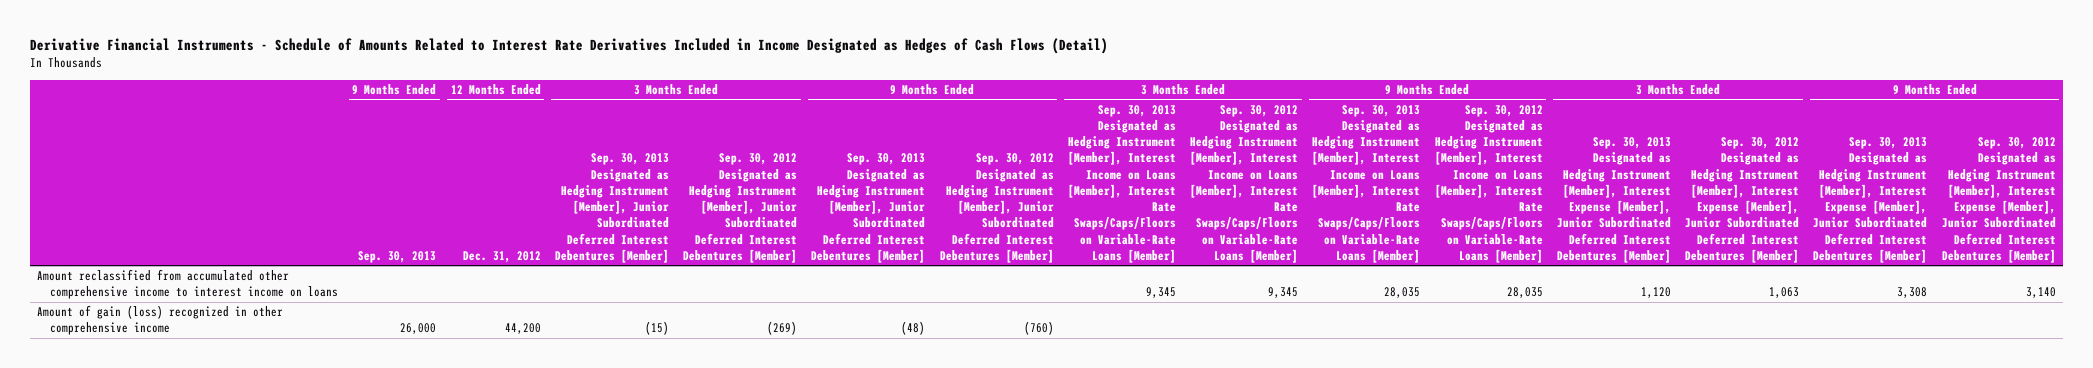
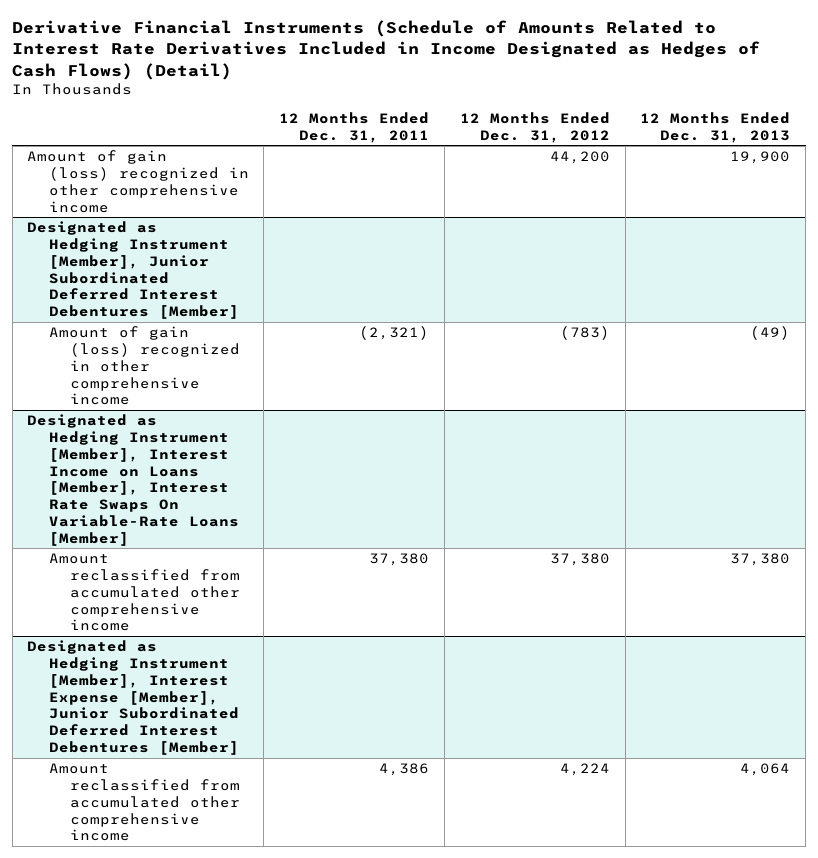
- Derivative Financial Instruments - Schedule of Amounts Related to Interest Rate Derivatives Included in Income Designated as Hedges of Cash Flows (Detail)
+ Derivative Financial Instruments (Schedule of Amounts Related to Interest Rate Derivatives Included in Income Designated as Hedges of Cash Flows) (Detail)
- | 9 Months Ended Sep. 30, 2013 | 12 Months Ended Dec. 31, 2012 | 3 Months Ended Sep. 30, 2013 Designated as Hedging Instrument [Member], Junior Subordinated Deferred Interest Debentures [Member] | 3 Months Ended Sep. 30, 2012 Designated as Hedging Instrument [Member], Junior Subordinated Deferred Interest Debentures [Member] | 9 Months Ended Sep. 30, 2013 Designated as Hedging Instrument [Member], Junior Subordinated Deferred Interest Debentures [Member] | 9 Months Ended Sep. 30, 2012 Designated as Hedging Instrument [Member], Junior Subordinated Deferred Interest Debentures [Member] | 3 Months Ended Sep. 30, 2013 Designated as Hedging Instrument [Member], Interest Income on Loans [Member], Interest Rate Swaps/Caps/Floors on Variable-Rate Loans [Member] | 3 Months Ended Sep. 30, 2012 Designated as Hedging Instrument [Member], Interest Income on Loans [Member], Interest Rate Swaps/Caps/Floors on Variable-Rate Loans [Member] | 9 Months Ended Sep. 30, 2013 Designated as Hedging Instrument [Member], Interest Income on Loans [Member], Interest Rate Swaps/Caps/Floors on Variable-Rate Loans [Member] | 9 Months Ended Sep. 30, 2012 Designated as Hedging Instrument [Member], Interest Income on Loans [Member], Interest Rate Swaps/Caps/Floors on Variable-Rate Loans [Member] | 3 Months Ended Sep. 30, 2013 Designated as Hedging Instrument [Member], Interest Expense [Member], Junior Subordinated Deferred Interest Debentures [Member] | 3 Months Ended Sep. 30, 2012 Designated as Hedging Instrument [Member], Interest Expense [Member], Junior Subordinated Deferred Interest Debentures [Member] | 9 Months Ended Sep. 30, 2013 Designated as Hedging Instrument [Member], Interest Expense [Member], Junior Subordinated Deferred Interest Debentures [Member] | 9 Months Ended Sep. 30, 2012 Designated as Hedging Instrument [Member], Interest Expense [Member], Junior Subordinated Deferred Interest Debentures [Member]
+ | 12 Months Ended Dec. 31, 2011 | 12 Months Ended Dec. 31, 2012 | 12 Months Ended Dec. 31, 2013
- Amount reclassified from accumulated other comprehensive income to interest income on loans | | | | | | | 9,345 | 9,345 | 28,035 | 28,035 | 1,120 | 1,063 | 3,308 | 3,140
+ Designated as Hedging Instrument [Member], Junior Subordinated Deferred Interest Debentures [Member]
+ Amount of gain (loss) recognized in other comprehensive income | (2,321) | (783) | (49)
+ Designated as Hedging Instrument [Member], Interest Income on Loans [Member], Interest Rate Swaps On Variable-Rate Loans [Member]
+ Amount reclassified from accumulated other comprehensive income | 37,380 | 37,380 | 37,380
+ Designated as Hedging Instrument [Member], Interest Expense [Member], Junior Subordinated Deferred Interest Debentures [Member]
+ Amount reclassified from accumulated other comprehensive income | 4,386 | 4,224 | 4,064

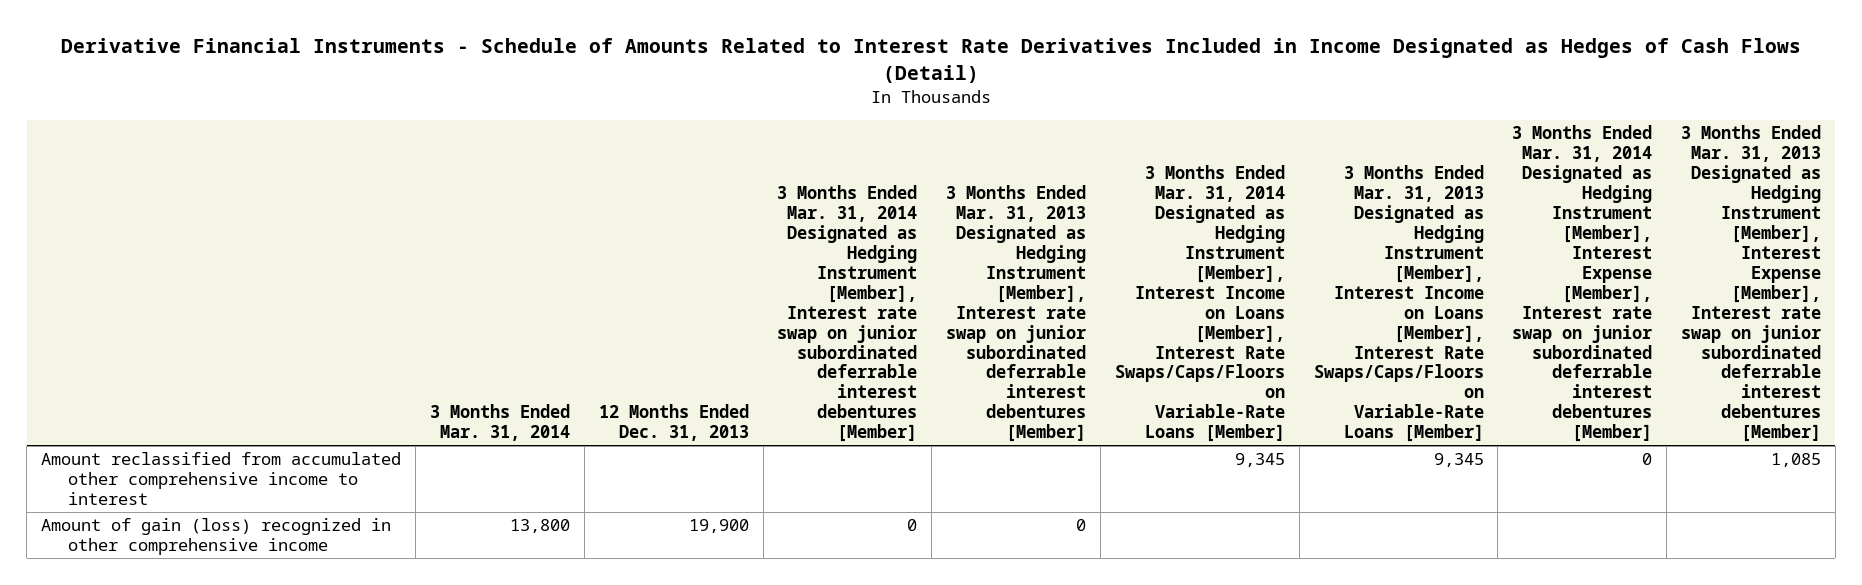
- Derivative Financial Instruments (Schedule of Amounts Related to Interest Rate Derivatives Included in Income Designated as Hedges of Cash Flows) (Detail)
+ Derivative Financial Instruments - Schedule of Amounts Related to Interest Rate Derivatives Included in Income Designated as Hedges of Cash Flows (Detail)
- | 12 Months Ended Dec. 31, 2011 | 12 Months Ended Dec. 31, 2012 | 12 Months Ended Dec. 31, 2013
+ | 3 Months Ended Mar. 31, 2014 | 12 Months Ended Dec. 31, 2013 | 3 Months Ended Mar. 31, 2014 Designated as Hedging Instrument [Member], Interest rate swap on junior subordinated deferrable interest debentures [Member] | 3 Months Ended Mar. 31, 2013 Designated as Hedging Instrument [Member], Interest rate swap on junior subordinated deferrable interest debentures [Member] | 3 Months Ended Mar. 31, 2014 Designated as Hedging Instrument [Member], Interest Income on Loans [Member], Interest Rate Swaps/Caps/Floors on Variable-Rate Loans [Member] | 3 Months Ended Mar. 31, 2013 Designated as Hedging Instrument [Member], Interest Income on Loans [Member], Interest Rate Swaps/Caps/Floors on Variable-Rate Loans [Member] | 3 Months Ended Mar. 31, 2014 Designated as Hedging Instrument [Member], Interest Expense [Member], Interest rate swap on junior subordinated deferrable interest debentures [Member] | 3 Months Ended Mar. 31, 2013 Designated as Hedging Instrument [Member], Interest Expense [Member], Interest rate swap on junior subordinated deferrable interest debentures [Member]
+ Amount reclassified from accumulated other comprehensive income to interest | | | | | 9,345 | 9,345 | 0 | 1,085
- Designated as Hedging Instrument [Member], Junior Subordinated Deferred Interest Debentures [Member]
- Amount of gain (loss) recognized in other comprehensive income | (2,321) | (783) | (49)
- Designated as Hedging Instrument [Member], Interest Income on Loans [Member], Interest Rate Swaps On Variable-Rate Loans [Member]
- Amount reclassified from accumulated other comprehensive income | 37,380 | 37,380 | 37,380
- Designated as Hedging Instrument [Member], Interest Expense [Member], Junior Subordinated Deferred Interest Debentures [Member]
- Amount reclassified from accumulated other comprehensive income | 4,386 | 4,224 | 4,064

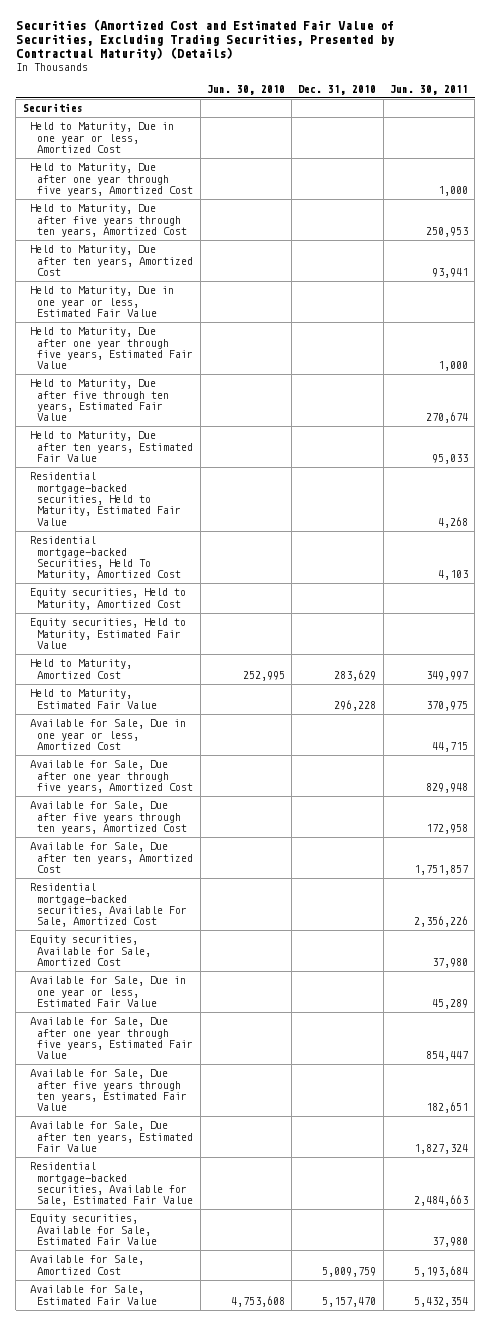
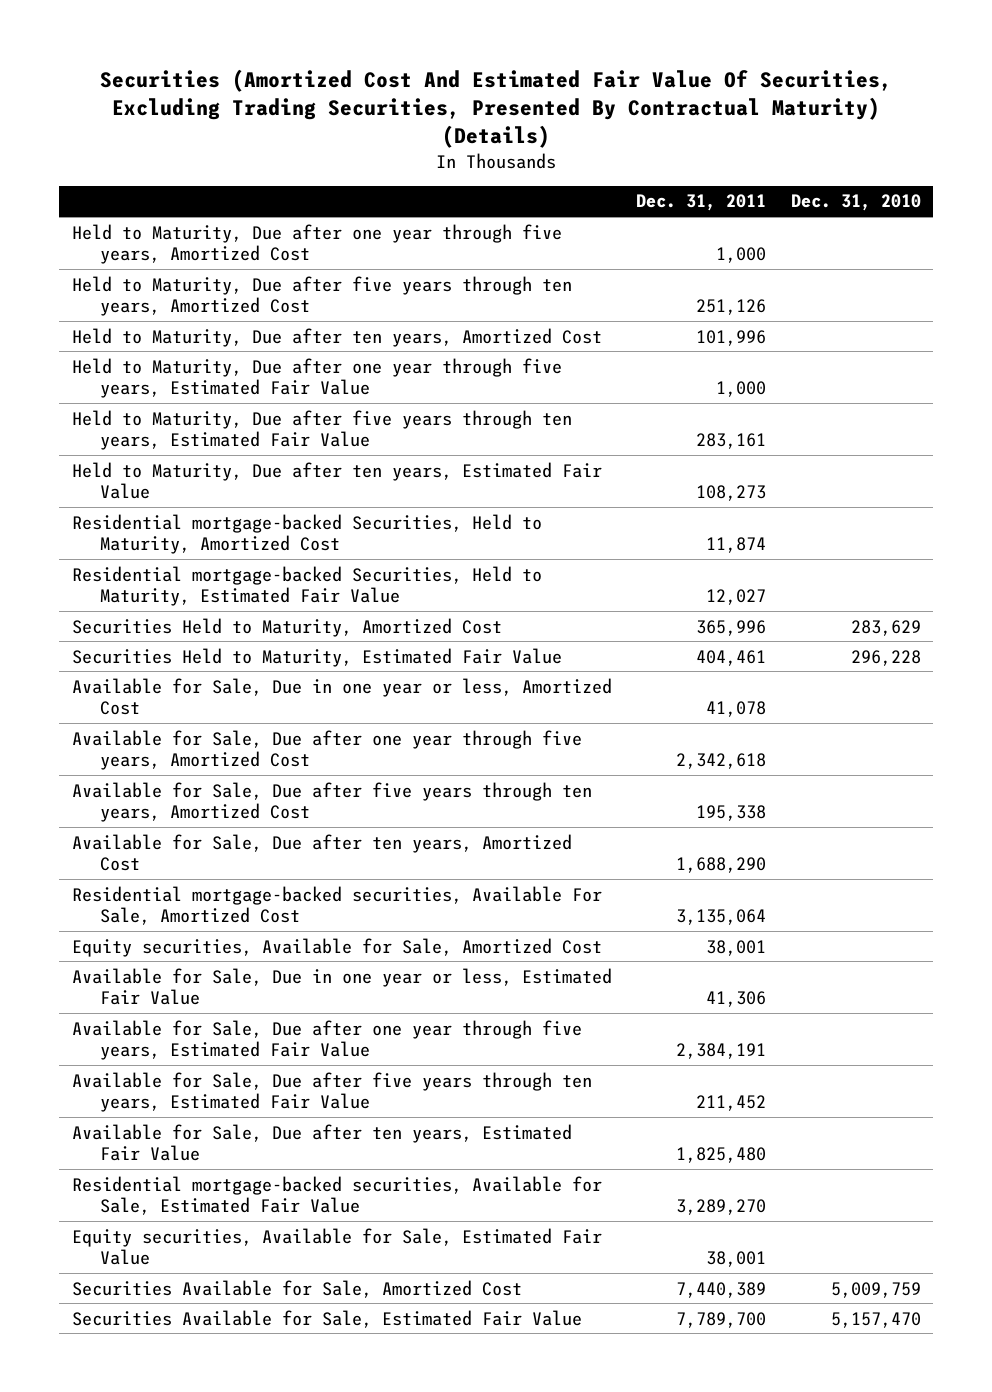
- Securities (Amortized Cost and Estimated Fair Value of Securities, Excluding Trading Securities, Presented by Contractual Maturity) (Details)
+ Securities (Amortized Cost And Estimated Fair Value Of Securities, Excluding Trading Securities, Presented By Contractual Maturity) (Details)
- | Jun. 30, 2010 | Dec. 31, 2010 | Jun. 30, 2011
+ | Dec. 31, 2011 | Dec. 31, 2010
- Securities
- Held to Maturity, Due in one year or less, Amortized Cost
- Held to Maturity, Due in one year or less, Estimated Fair Value
- Held to Maturity, Due after five through ten years, Estimated Fair Value | | | 270,674
+ Held to Maturity, Due after five years through ten years, Estimated Fair Value | 283,161 |
- Residential mortgage-backed securities, Held to Maturity, Estimated Fair Value | | | 4,268
- Residential mortgage-backed Securities, Held To Maturity, Amortized Cost | | | 4,103
- Equity securities, Held to Maturity, Amortized Cost
- Equity securities, Held to Maturity, Estimated Fair Value
- Held to Maturity, Amortized Cost | 252,995 | 283,629 | 349,997
- Held to Maturity, Estimated Fair Value | | 296,228 | 370,975
+ Residential mortgage-backed Securities, Held to Maturity, Amortized Cost | 11,874 |
+ Residential mortgage-backed Securities, Held to Maturity, Estimated Fair Value | 12,027 |
+ Securities Held to Maturity, Amortized Cost | 365,996 | 283,629
+ Securities Held to Maturity, Estimated Fair Value | 404,461 | 296,228
- Available for Sale, Amortized Cost | | 5,009,759 | 5,193,684
- Available for Sale, Estimated Fair Value | 4,753,608 | 5,157,470 | 5,432,354
+ Securities Available for Sale, Amortized Cost | 7,440,389 | 5,009,759
+ Securities Available for Sale, Estimated Fair Value | 7,789,700 | 5,157,470

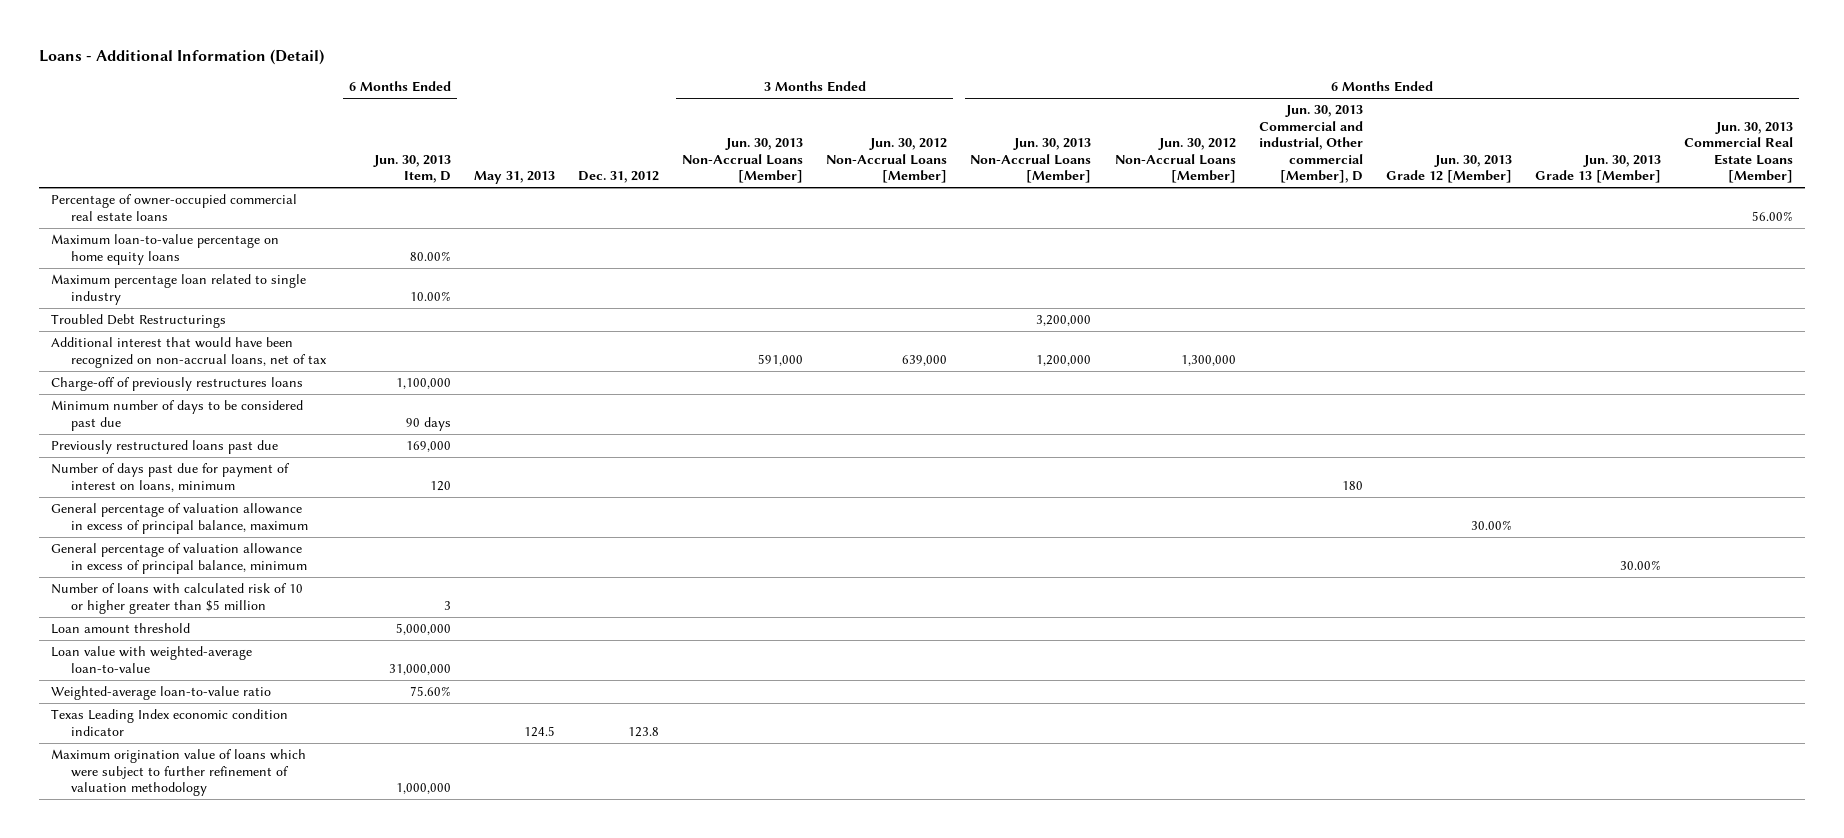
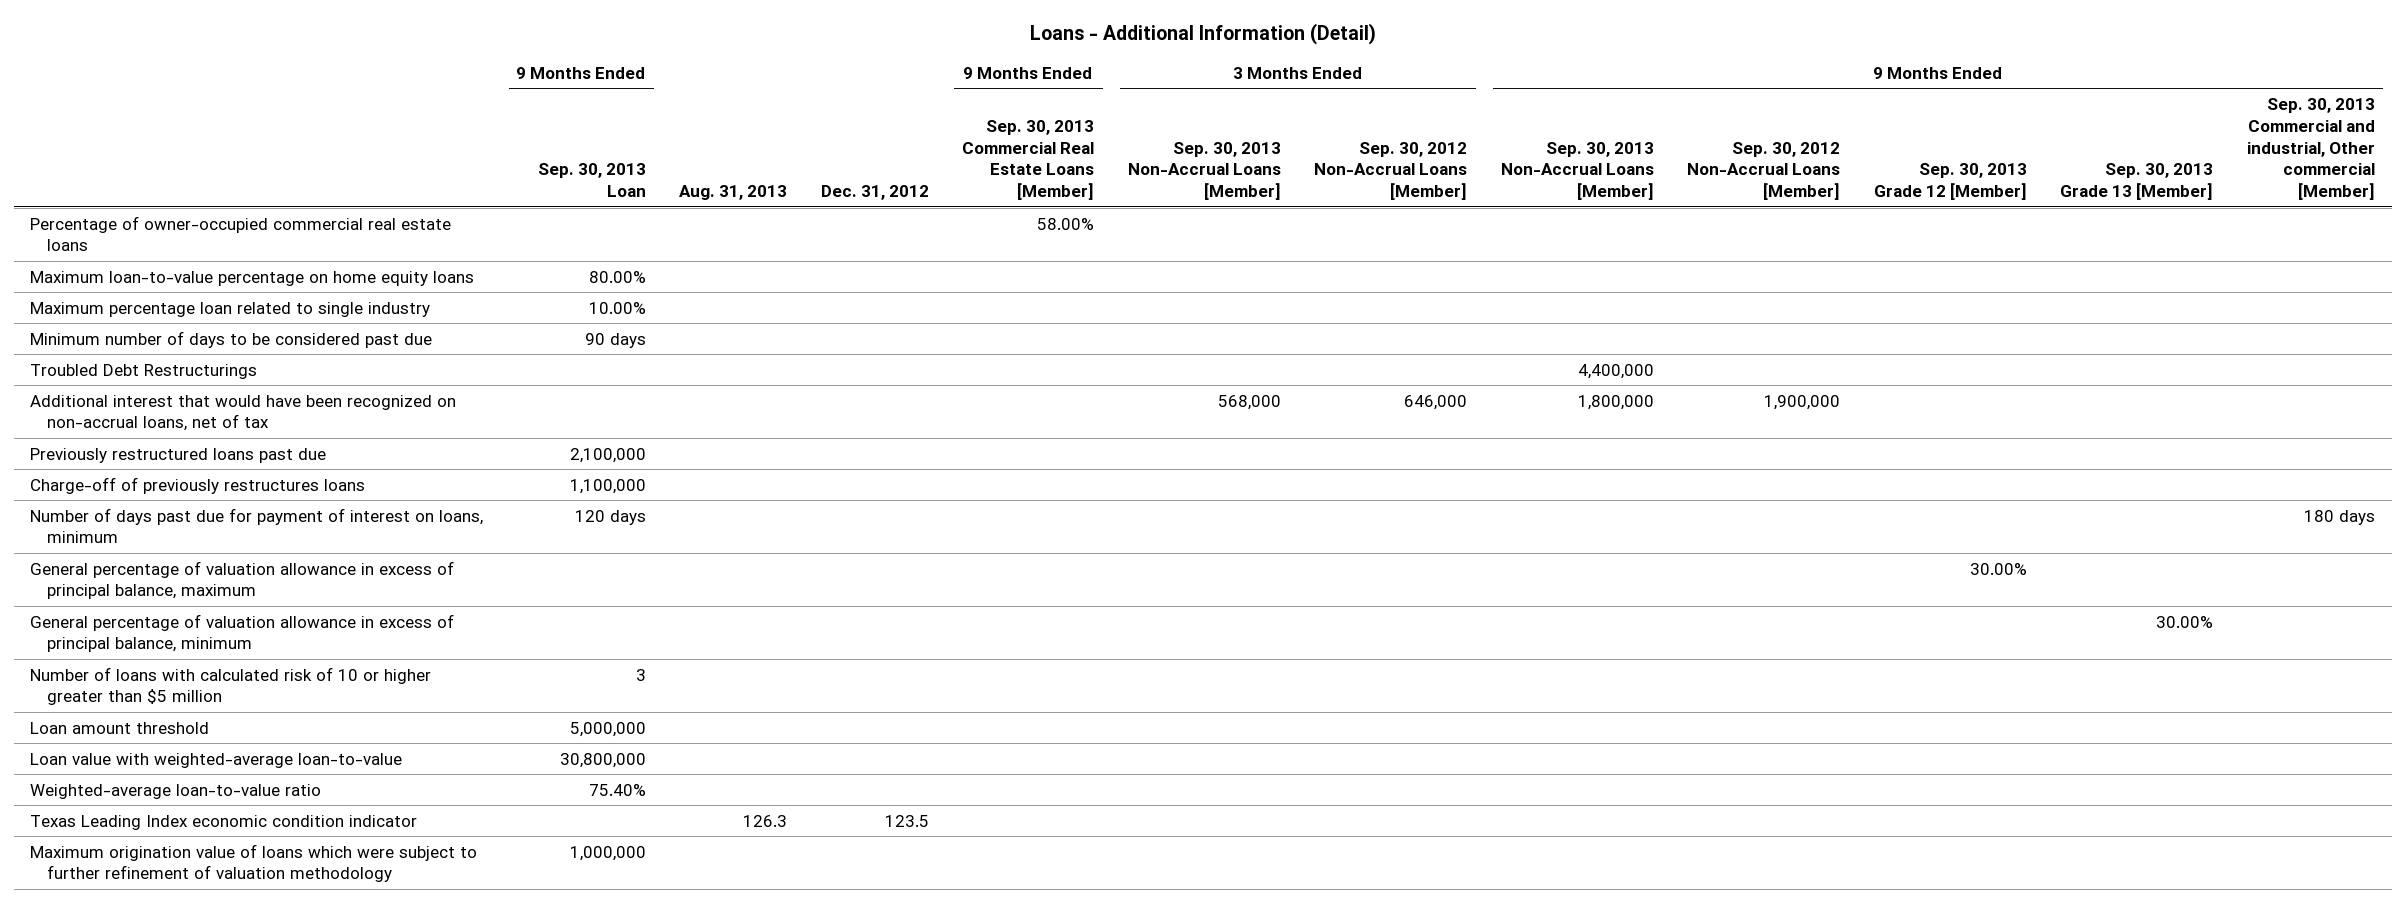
- | 6 Months Ended Jun. 30, 2013 Item, D | May 31, 2013 | Dec. 31, 2012 | 3 Months Ended Jun. 30, 2013 Non-Accrual Loans [Member] | 3 Months Ended Jun. 30, 2012 Non-Accrual Loans [Member] | 6 Months Ended Jun. 30, 2013 Non-Accrual Loans [Member] | 6 Months Ended Jun. 30, 2012 Non-Accrual Loans [Member] | 6 Months Ended Jun. 30, 2013 Commercial and industrial, Other commercial [Member], D | 6 Months Ended Jun. 30, 2013 Grade 12 [Member] | 6 Months Ended Jun. 30, 2013 Grade 13 [Member] | 6 Months Ended Jun. 30, 2013 Commercial Real Estate Loans [Member]
+ | 9 Months Ended Sep. 30, 2013 Loan | Aug. 31, 2013 | Dec. 31, 2012 | 9 Months Ended Sep. 30, 2013 Commercial Real Estate Loans [Member] | 3 Months Ended Sep. 30, 2013 Non-Accrual Loans [Member] | 3 Months Ended Sep. 30, 2012 Non-Accrual Loans [Member] | 9 Months Ended Sep. 30, 2013 Non-Accrual Loans [Member] | 9 Months Ended Sep. 30, 2012 Non-Accrual Loans [Member] | 9 Months Ended Sep. 30, 2013 Grade 12 [Member] | 9 Months Ended Sep. 30, 2013 Grade 13 [Member] | 9 Months Ended Sep. 30, 2013 Commercial and industrial, Other commercial [Member]
moved up: Minimum number of days to be considered past due | 90 days | | | | | | | | | |
moved down: Charge-off of previously restructures loans | 1,100,000 | | | | | | | | | |
- Texas Leading Index economic condition indicator | | 124.5 | 123.8 | | | | | | | |
+ Texas Leading Index economic condition indicator | | 126.3 | 123.5 | | | | | | | |

